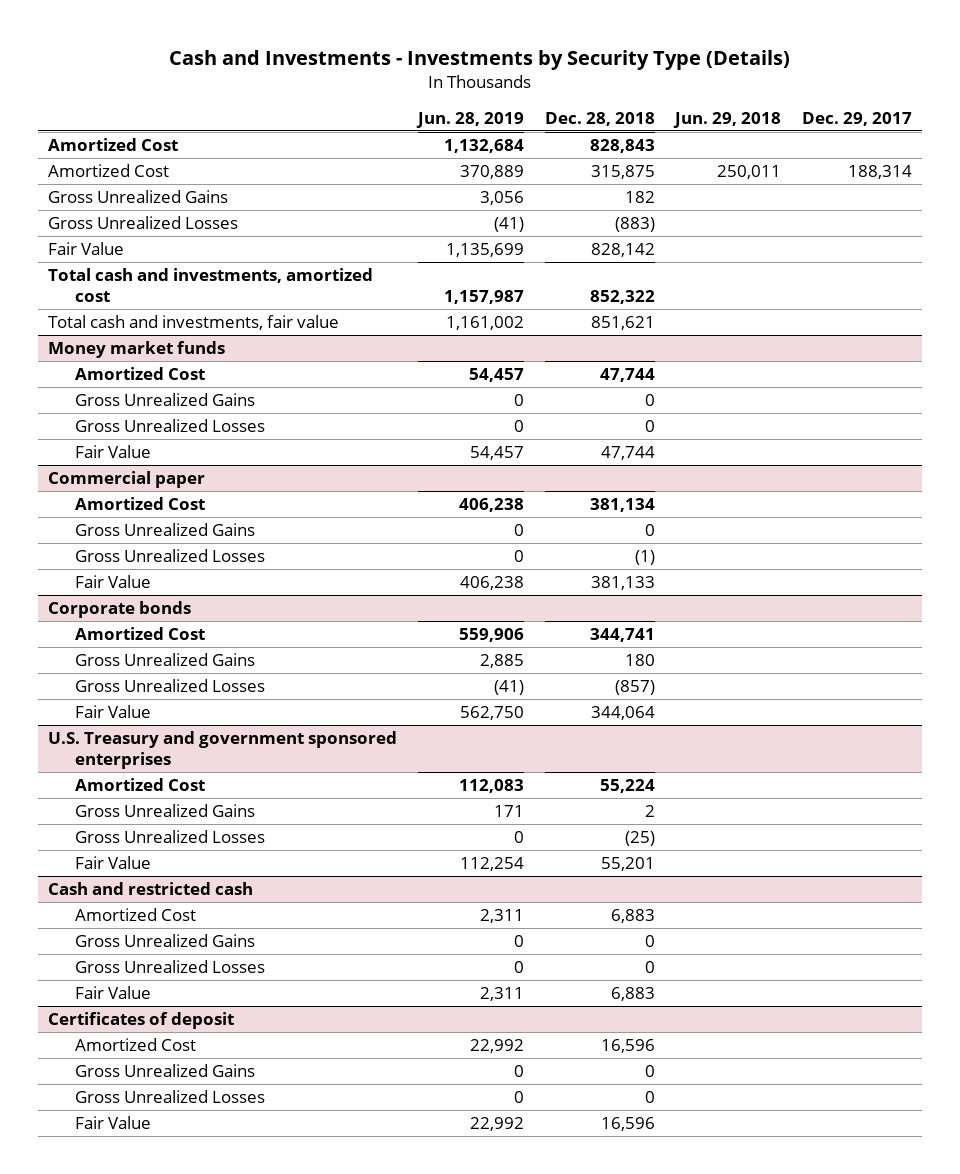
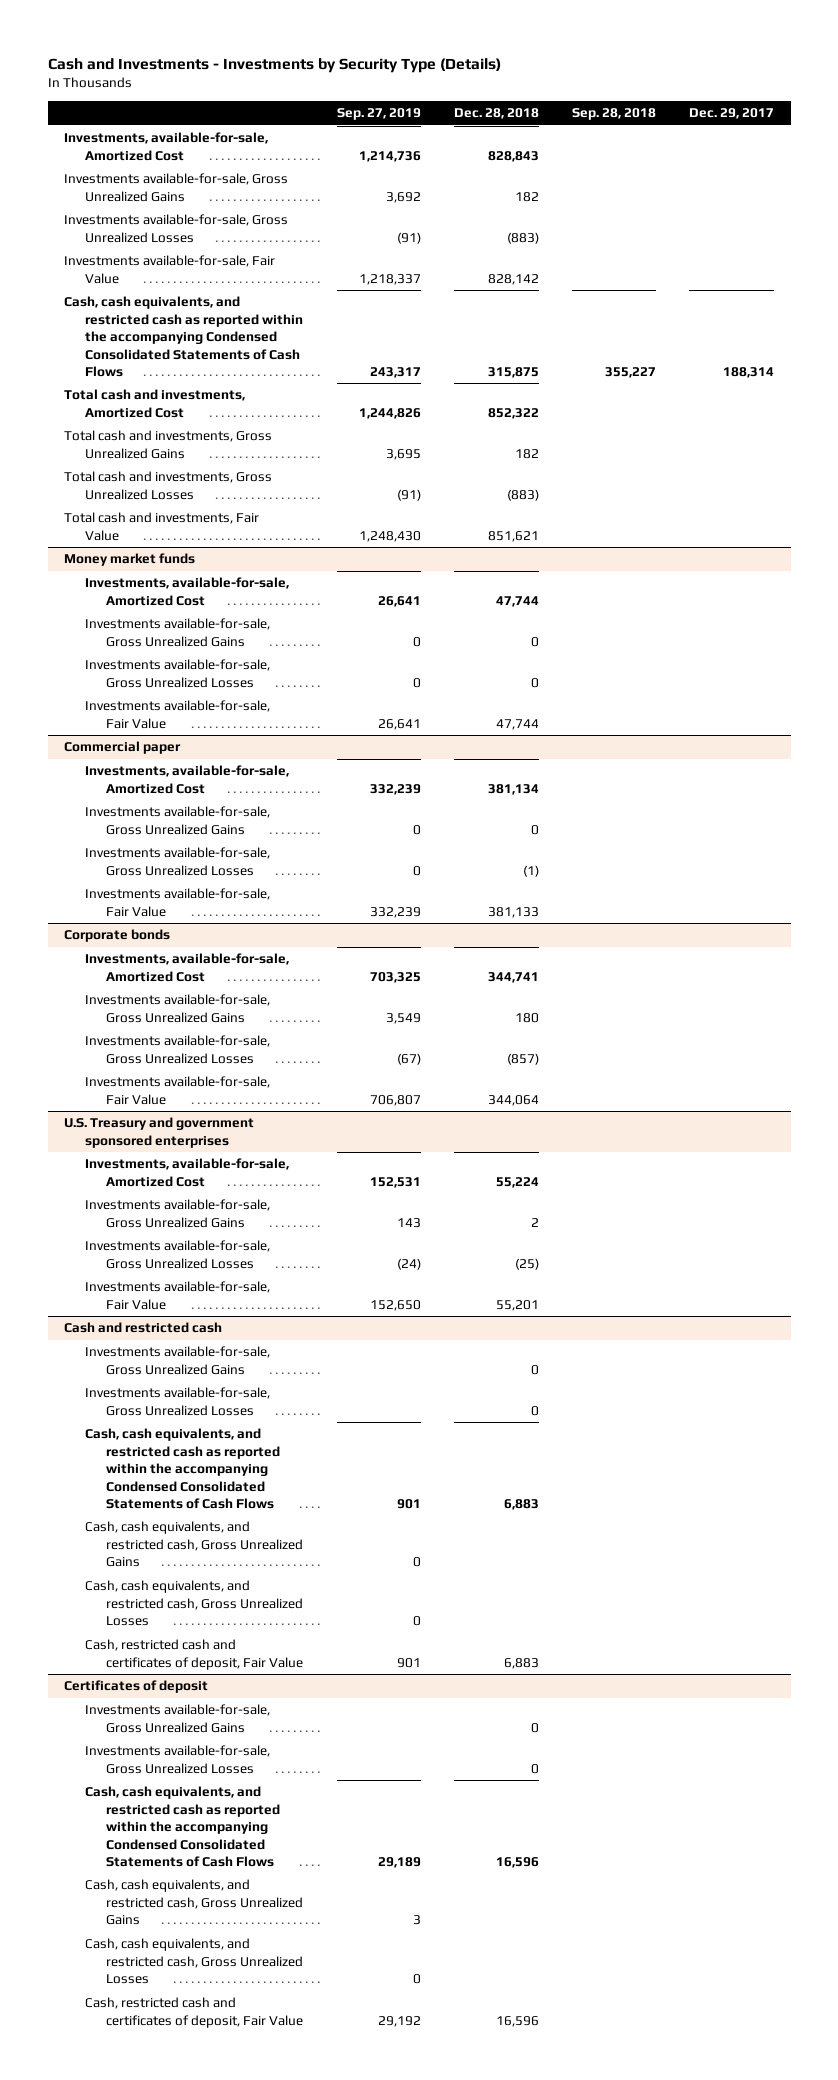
- | Jun. 28, 2019 | Dec. 28, 2018 | Jun. 29, 2018 | Dec. 29, 2017
+ | Sep. 27, 2019 | Dec. 28, 2018 | Sep. 28, 2018 | Dec. 29, 2017
- Amortized Cost | 1,132,684 | 828,843 | |
- Amortized Cost | 370,889 | 315,875 | 250,011 | 188,314
- Gross Unrealized Gains | 3,056 | 182 | |
- Gross Unrealized Losses | (41) | (883) | |
- Fair Value | 1,135,699 | 828,142 | |
- Total cash and investments, amortized cost | 1,157,987 | 852,322 | |
- Total cash and investments, fair value | 1,161,002 | 851,621 | |
+ Investments, available-for-sale, Amortized Cost | 1,214,736 | 828,843 | |
+ Investments available-for-sale, Gross Unrealized Gains | 3,692 | 182 | |
+ Investments available-for-sale, Gross Unrealized Losses | (91) | (883) | |
+ Investments available-for-sale, Fair Value | 1,218,337 | 828,142 | |
+ Cash, cash equivalents, and restricted cash as reported within the accompanying Condensed Consolidated Statements of Cash Flows | 243,317 | 315,875 | 355,227 | 188,314
+ Total cash and investments, Amortized Cost | 1,244,826 | 852,322 | |
+ Total cash and investments, Gross Unrealized Gains | 3,695 | 182 | |
+ Total cash and investments, Gross Unrealized Losses | (91) | (883) | |
+ Total cash and investments, Fair Value | 1,248,430 | 851,621 | |
@ Money market funds
- Amortized Cost | 54,457 | 47,744 | |
- Gross Unrealized Gains | 0 | 0 | |
- Gross Unrealized Losses | 0 | 0 | |
- Fair Value | 54,457 | 47,744 | |
+ Investments, available-for-sale, Amortized Cost | 26,641 | 47,744 | |
+ Investments available-for-sale, Gross Unrealized Gains | 0 | 0 | |
+ Investments available-for-sale, Gross Unrealized Losses | 0 | 0 | |
+ Investments available-for-sale, Fair Value | 26,641 | 47,744 | |
@ Commercial paper
- Amortized Cost | 406,238 | 381,134 | |
- Gross Unrealized Gains | 0 | 0 | |
- Gross Unrealized Losses | 0 | (1) | |
- Fair Value | 406,238 | 381,133 | |
+ Investments, available-for-sale, Amortized Cost | 332,239 | 381,134 | |
+ Investments available-for-sale, Gross Unrealized Gains | 0 | 0 | |
+ Investments available-for-sale, Gross Unrealized Losses | 0 | (1) | |
+ Investments available-for-sale, Fair Value | 332,239 | 381,133 | |
@ Corporate bonds
- Amortized Cost | 559,906 | 344,741 | |
- Gross Unrealized Gains | 2,885 | 180 | |
- Gross Unrealized Losses | (41) | (857) | |
- Fair Value | 562,750 | 344,064 | |
+ Investments, available-for-sale, Amortized Cost | 703,325 | 344,741 | |
+ Investments available-for-sale, Gross Unrealized Gains | 3,549 | 180 | |
+ Investments available-for-sale, Gross Unrealized Losses | (67) | (857) | |
+ Investments available-for-sale, Fair Value | 706,807 | 344,064 | |
@ U.S. Treasury and government sponsored enterprises
- Amortized Cost | 112,083 | 55,224 | |
- Gross Unrealized Gains | 171 | 2 | |
- Gross Unrealized Losses | 0 | (25) | |
- Fair Value | 112,254 | 55,201 | |
+ Investments, available-for-sale, Amortized Cost | 152,531 | 55,224 | |
+ Investments available-for-sale, Gross Unrealized Gains | 143 | 2 | |
+ Investments available-for-sale, Gross Unrealized Losses | (24) | (25) | |
+ Investments available-for-sale, Fair Value | 152,650 | 55,201 | |
@ Cash and restricted cash
- Amortized Cost | 2,311 | 6,883 | |
- Gross Unrealized Gains | 0 | 0 | |
- Gross Unrealized Losses | 0 | 0 | |
- Fair Value | 2,311 | 6,883 | |
+ Investments available-for-sale, Gross Unrealized Gains | | 0 | |
+ Investments available-for-sale, Gross Unrealized Losses | | 0 | |
+ Cash, cash equivalents, and restricted cash as reported within the accompanying Condensed Consolidated Statements of Cash Flows | 901 | 6,883 | |
+ Cash, cash equivalents, and restricted cash, Gross Unrealized Gains | 0 | | |
+ Cash, cash equivalents, and restricted cash, Gross Unrealized Losses | 0 | | |
+ Cash, restricted cash and certificates of deposit, Fair Value | 901 | 6,883 | |
@ Certificates of deposit
- Amortized Cost | 22,992 | 16,596 | |
- Gross Unrealized Gains | 0 | 0 | |
- Gross Unrealized Losses | 0 | 0 | |
- Fair Value | 22,992 | 16,596 | |
+ Investments available-for-sale, Gross Unrealized Gains | | 0 | |
+ Investments available-for-sale, Gross Unrealized Losses | | 0 | |
+ Cash, cash equivalents, and restricted cash as reported within the accompanying Condensed Consolidated Statements of Cash Flows | 29,189 | 16,596 | |
+ Cash, cash equivalents, and restricted cash, Gross Unrealized Gains | 3 | | |
+ Cash, cash equivalents, and restricted cash, Gross Unrealized Losses | 0 | | |
+ Cash, restricted cash and certificates of deposit, Fair Value | 29,192 | 16,596 | |

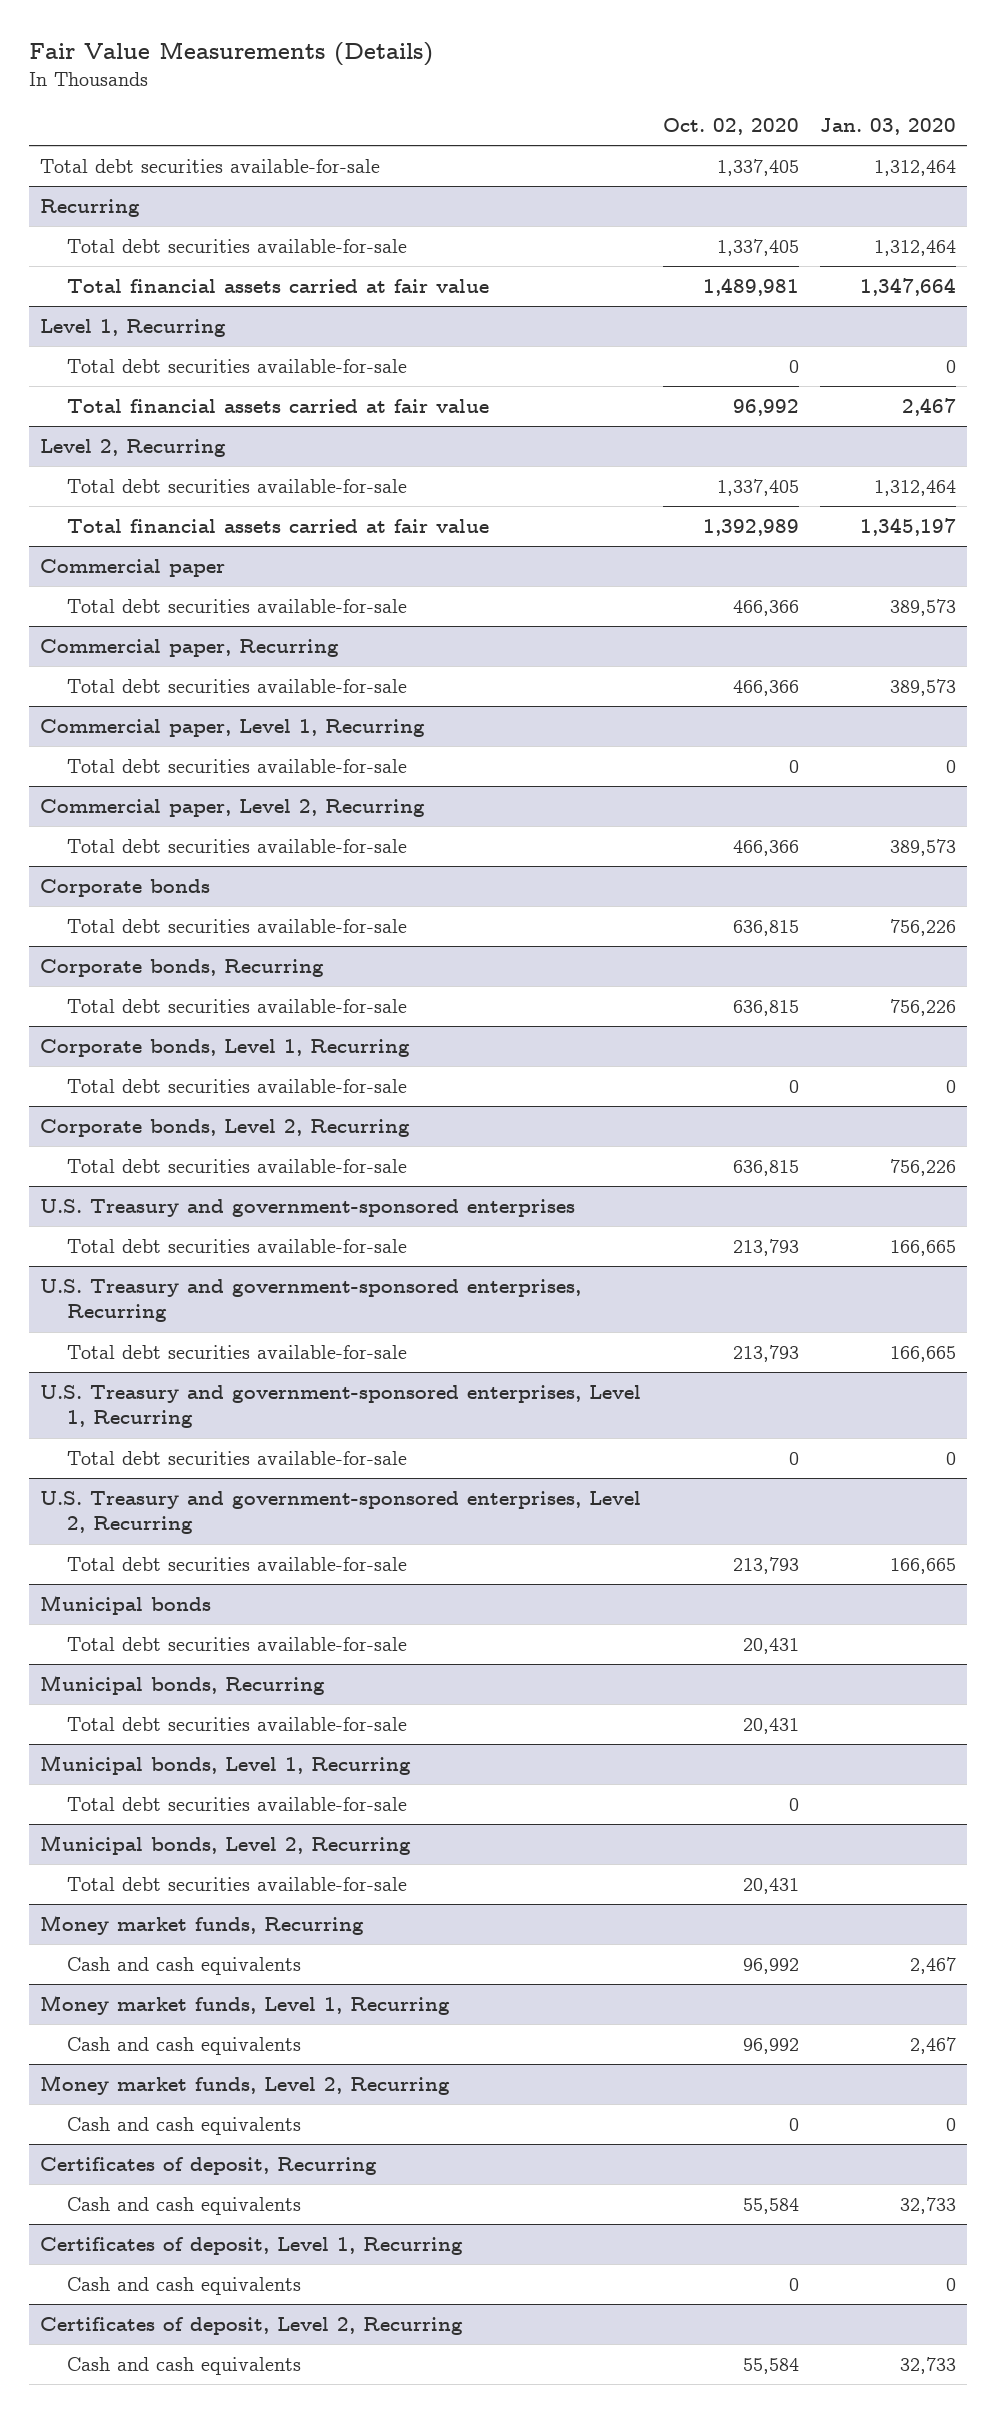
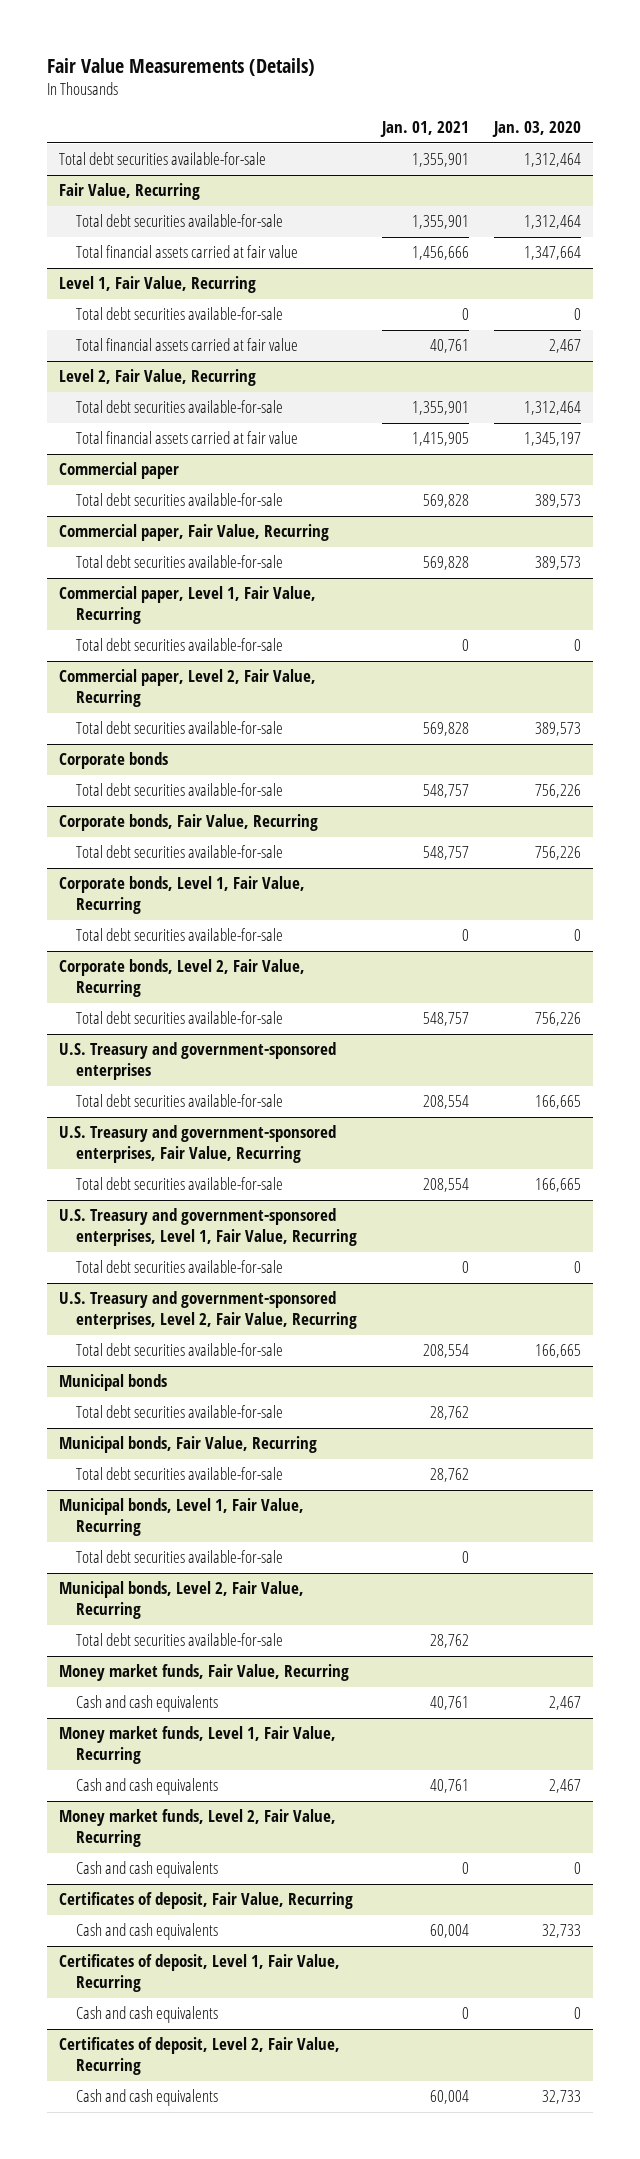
- | Oct. 02, 2020 | Jan. 03, 2020
+ | Jan. 01, 2021 | Jan. 03, 2020
- Recurring
+ Fair Value, Recurring
- Level 1, Recurring
+ Level 1, Fair Value, Recurring
- Level 2, Recurring
+ Level 2, Fair Value, Recurring
- Commercial paper, Recurring
+ Commercial paper, Fair Value, Recurring
- Commercial paper, Level 1, Recurring
+ Commercial paper, Level 1, Fair Value, Recurring
- Commercial paper, Level 2, Recurring
+ Commercial paper, Level 2, Fair Value, Recurring
- Corporate bonds, Recurring
+ Corporate bonds, Fair Value, Recurring
- Corporate bonds, Level 1, Recurring
+ Corporate bonds, Level 1, Fair Value, Recurring
- Corporate bonds, Level 2, Recurring
+ Corporate bonds, Level 2, Fair Value, Recurring
- U.S. Treasury and government-sponsored enterprises, Recurring
+ U.S. Treasury and government-sponsored enterprises, Fair Value, Recurring
- U.S. Treasury and government-sponsored enterprises, Level 1, Recurring
+ U.S. Treasury and government-sponsored enterprises, Level 1, Fair Value, Recurring
- U.S. Treasury and government-sponsored enterprises, Level 2, Recurring
+ U.S. Treasury and government-sponsored enterprises, Level 2, Fair Value, Recurring
- Municipal bonds, Recurring
+ Municipal bonds, Fair Value, Recurring
- Municipal bonds, Level 1, Recurring
+ Municipal bonds, Level 1, Fair Value, Recurring
- Municipal bonds, Level 2, Recurring
+ Municipal bonds, Level 2, Fair Value, Recurring
- Money market funds, Recurring
+ Money market funds, Fair Value, Recurring
- Money market funds, Level 1, Recurring
+ Money market funds, Level 1, Fair Value, Recurring
- Money market funds, Level 2, Recurring
+ Money market funds, Level 2, Fair Value, Recurring
- Certificates of deposit, Recurring
+ Certificates of deposit, Fair Value, Recurring
- Certificates of deposit, Level 1, Recurring
+ Certificates of deposit, Level 1, Fair Value, Recurring
- Certificates of deposit, Level 2, Recurring
+ Certificates of deposit, Level 2, Fair Value, Recurring

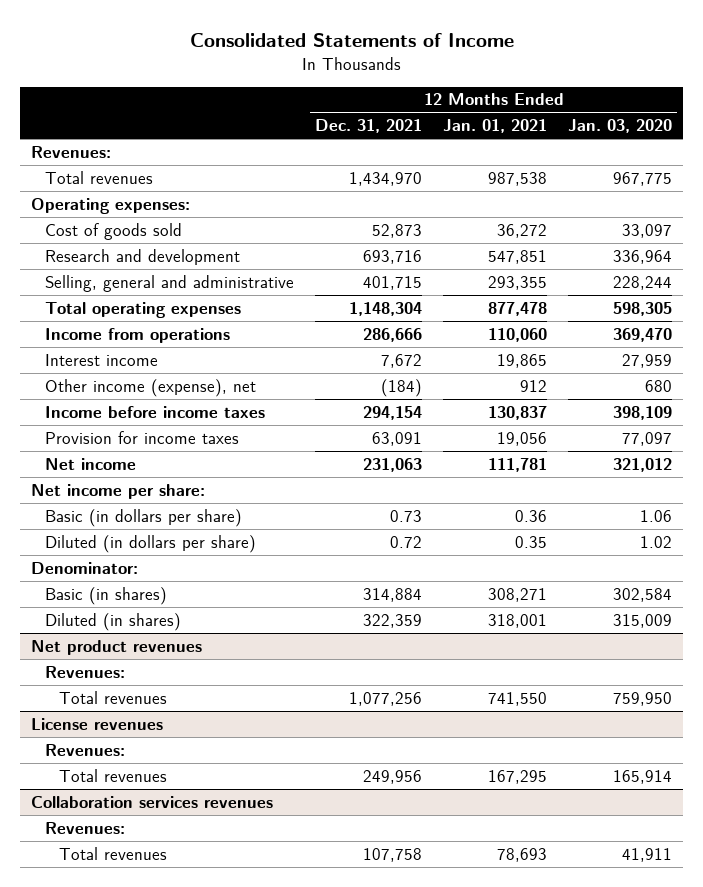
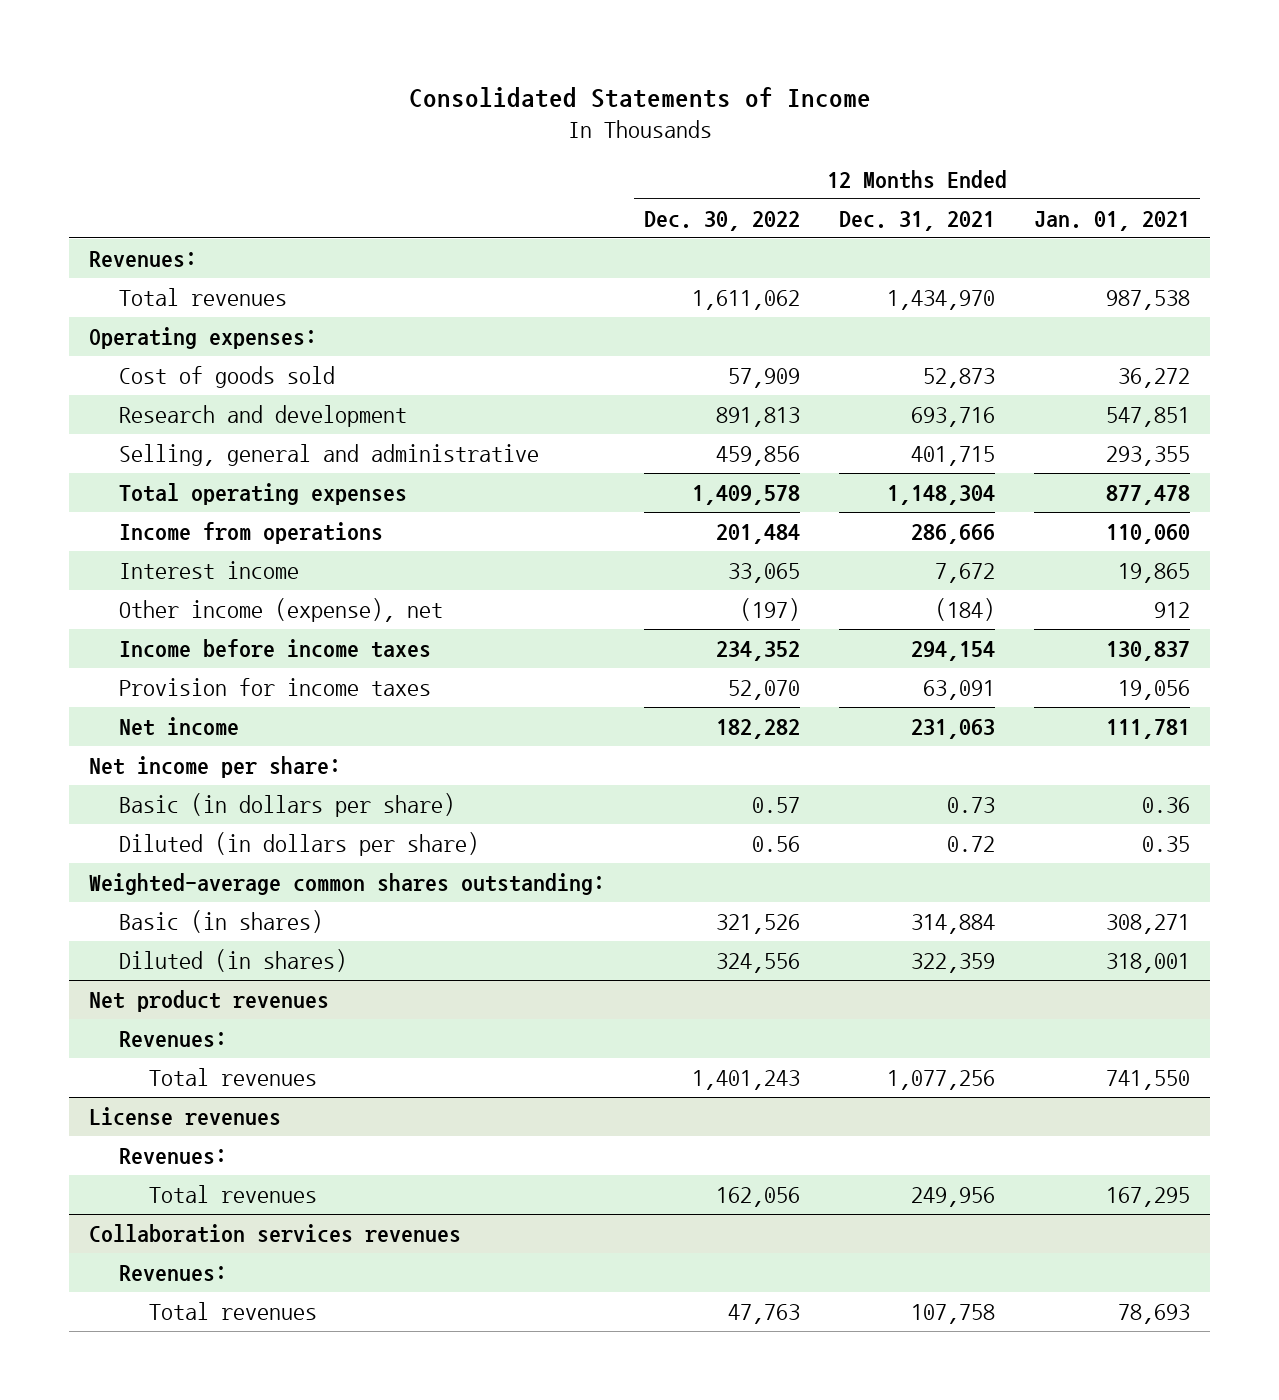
- | 12 Months Ended Dec. 31, 2021 | 12 Months Ended Jan. 01, 2021 | 12 Months Ended Jan. 03, 2020
+ | 12 Months Ended Dec. 30, 2022 | 12 Months Ended Dec. 31, 2021 | 12 Months Ended Jan. 01, 2021
- Denominator:
+ Weighted-average common shares outstanding:

